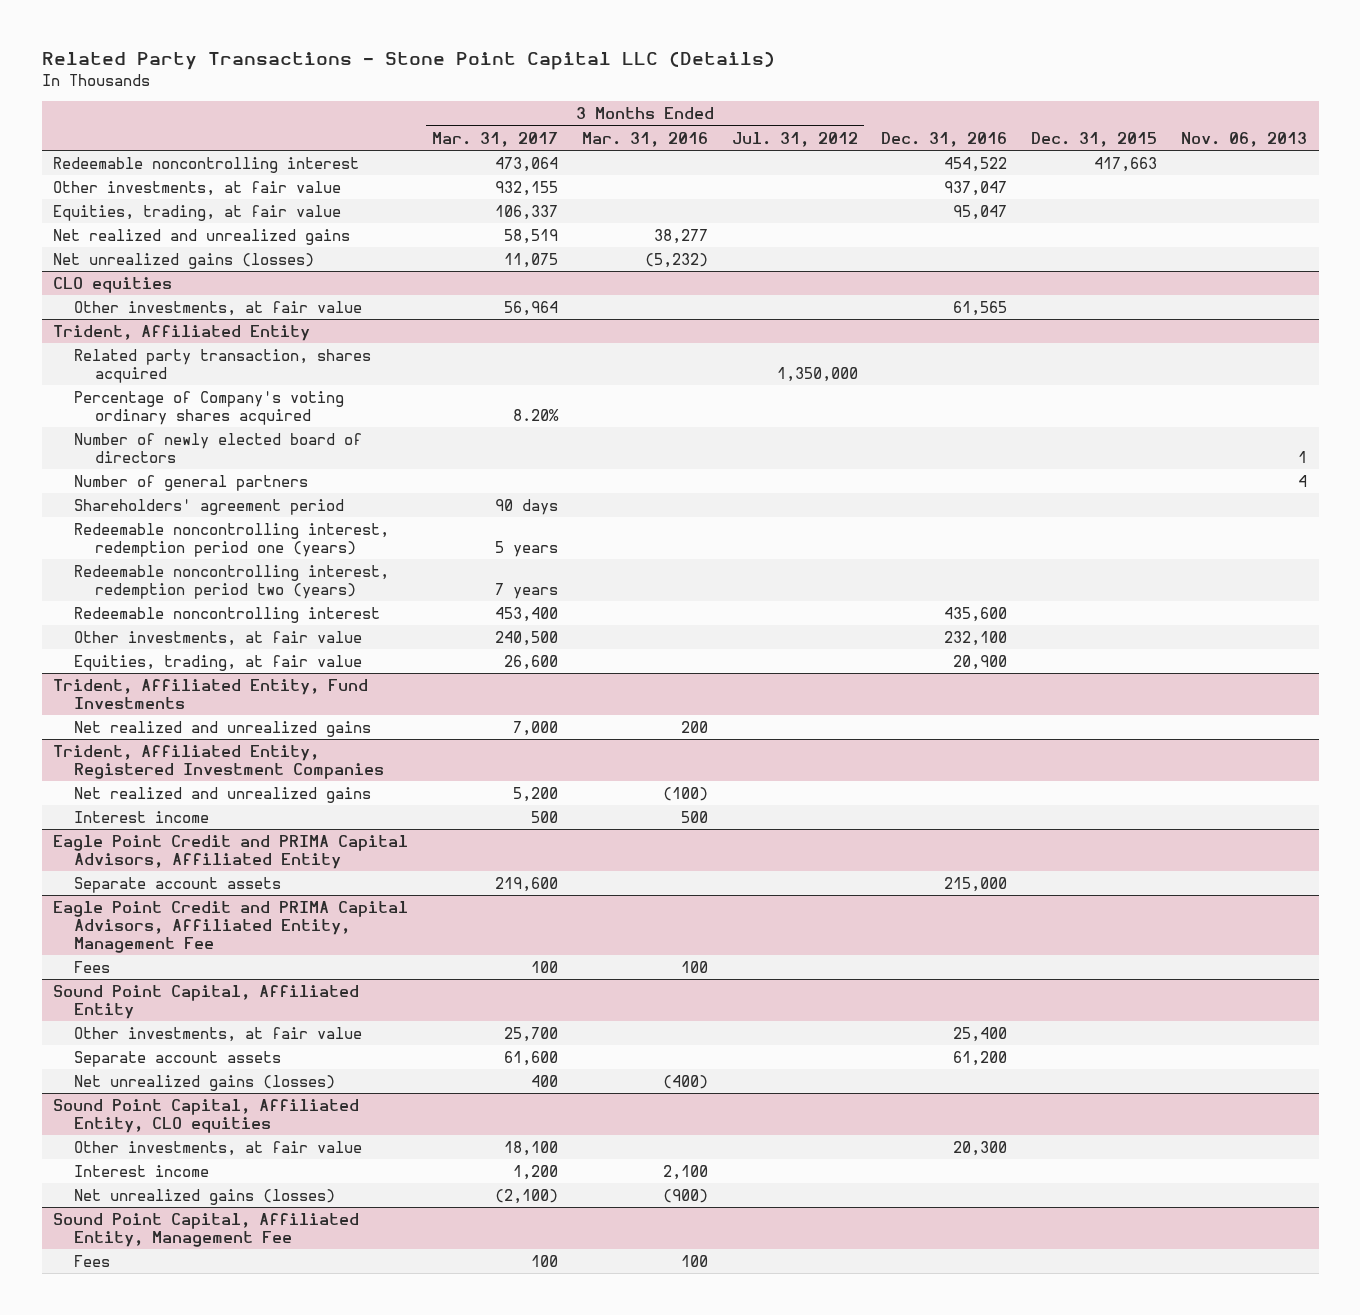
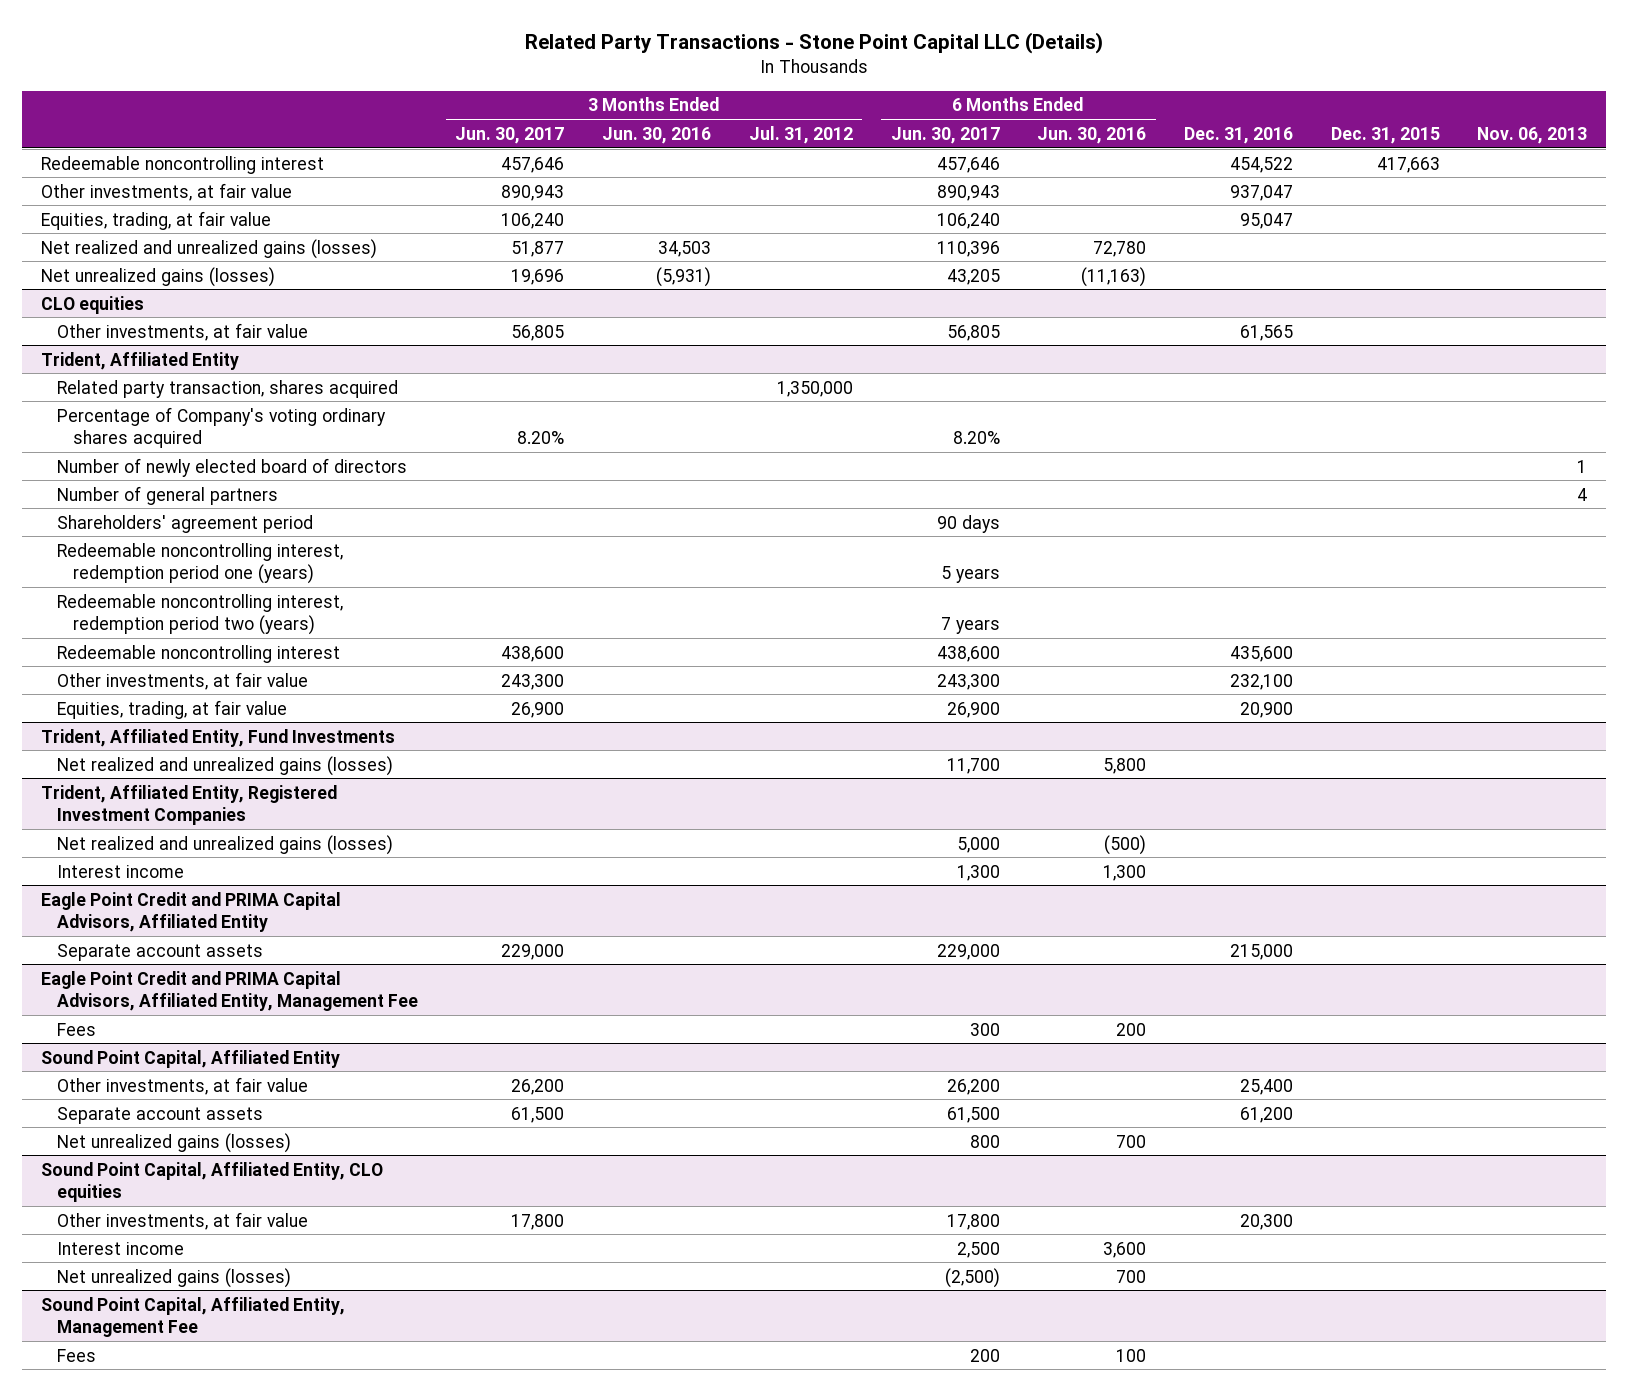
- | 3 Months Ended Mar. 31, 2017 | 3 Months Ended Mar. 31, 2016 | 3 Months Ended Jul. 31, 2012 | Dec. 31, 2016 | Dec. 31, 2015 | Nov. 06, 2013
+ | 3 Months Ended Jun. 30, 2017 | 3 Months Ended Jun. 30, 2016 | 3 Months Ended Jul. 31, 2012 | 6 Months Ended Jun. 30, 2017 | 6 Months Ended Jun. 30, 2016 | Dec. 31, 2016 | Dec. 31, 2015 | Nov. 06, 2013
- Net realized and unrealized gains | 58,519 | 38,277 | | | |
+ Net realized and unrealized gains (losses) | 51,877 | 34,503 | | 110,396 | 72,780 | | |
@ Trident, Affiliated Entity, Fund Investments
- Net realized and unrealized gains | 7,000 | 200 | | | |
+ Net realized and unrealized gains (losses) | | | | 11,700 | 5,800 | | |
@ Trident, Affiliated Entity, Registered Investment Companies
- Net realized and unrealized gains | 5,200 | (100) | | | |
+ Net realized and unrealized gains (losses) | | | | 5,000 | (500) | | |

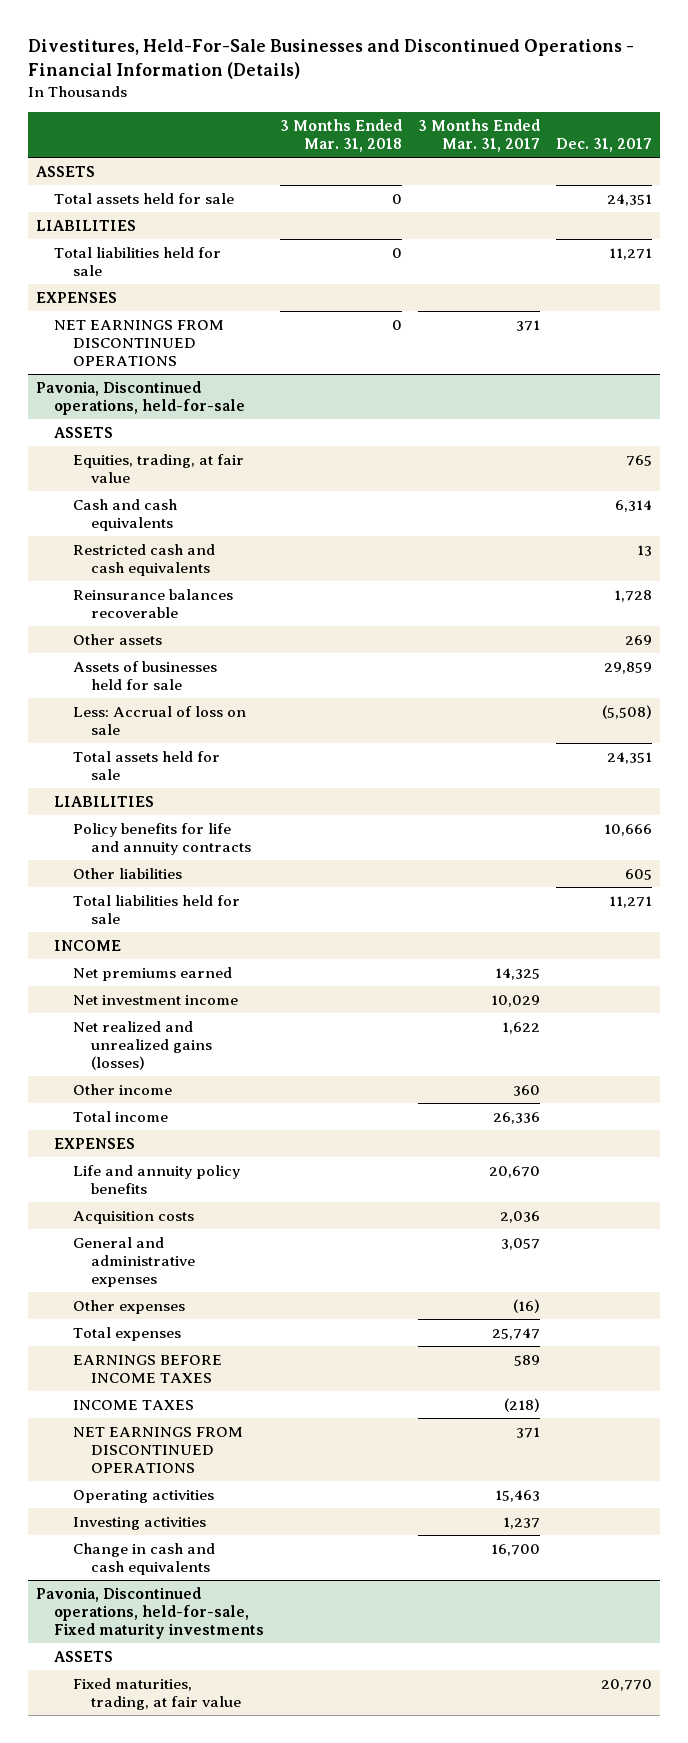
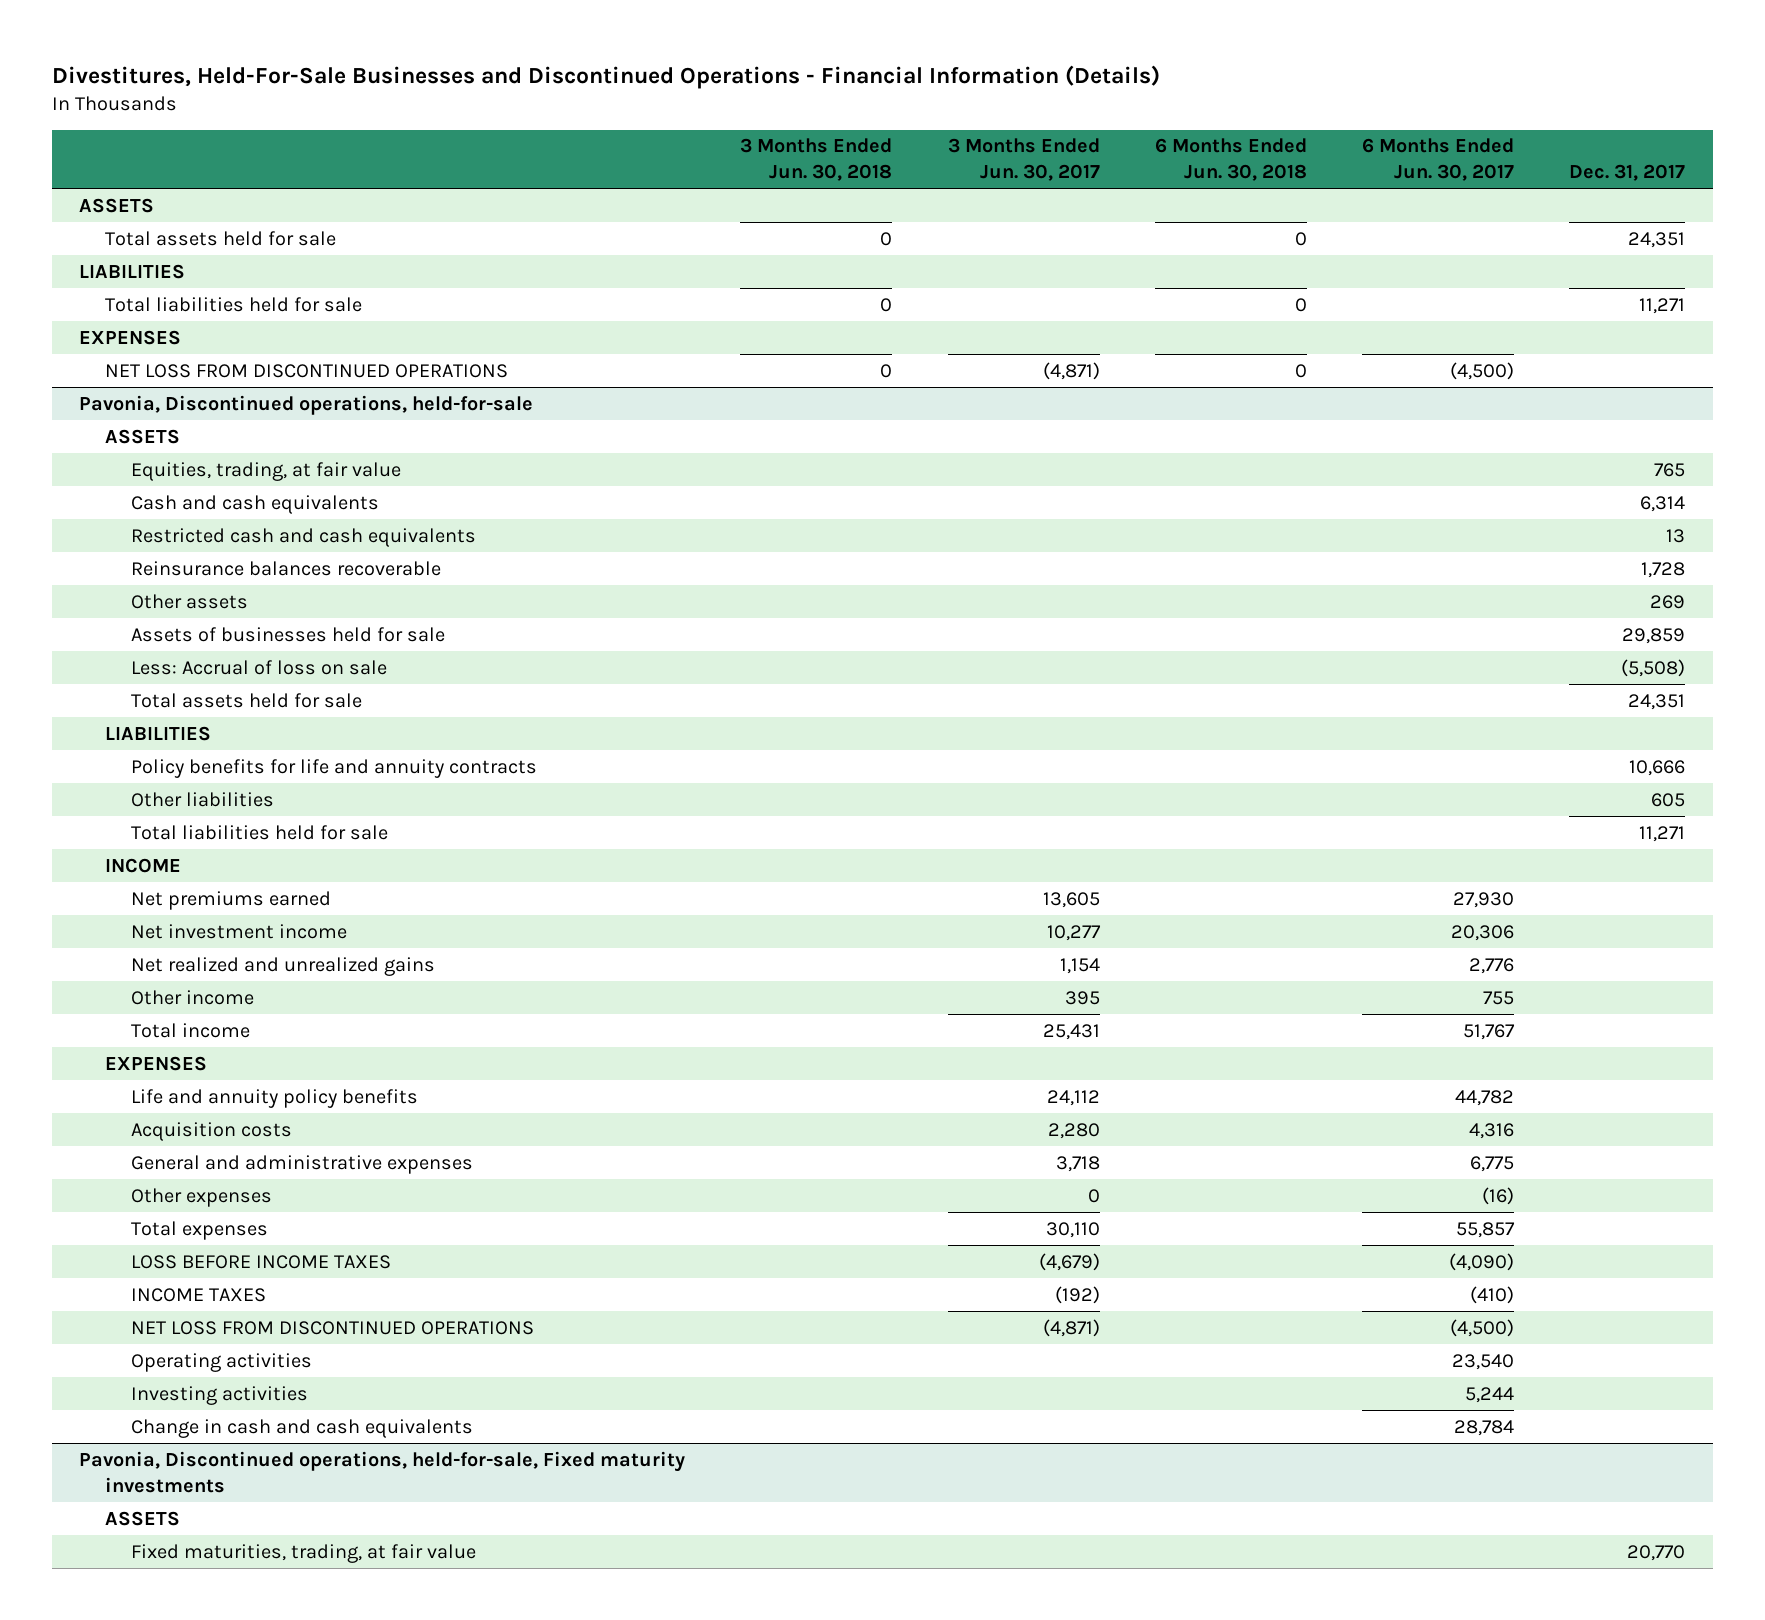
- | 3 Months Ended Mar. 31, 2018 | 3 Months Ended Mar. 31, 2017 | Dec. 31, 2017
+ | 3 Months Ended Jun. 30, 2018 | 3 Months Ended Jun. 30, 2017 | 6 Months Ended Jun. 30, 2018 | 6 Months Ended Jun. 30, 2017 | Dec. 31, 2017
- NET EARNINGS FROM DISCONTINUED OPERATIONS | 0 | 371 |
+ NET LOSS FROM DISCONTINUED OPERATIONS | 0 | (4,871) | 0 | (4,500) |
@ Pavonia, Discontinued operations, held-for-sale
- Net realized and unrealized gains (losses) | | 1,622 |
+ Net realized and unrealized gains | | 1,154 | | 2,776 |
- EARNINGS BEFORE INCOME TAXES | | 589 |
+ LOSS BEFORE INCOME TAXES | | (4,679) | | (4,090) |
- NET EARNINGS FROM DISCONTINUED OPERATIONS | | 371 |
+ NET LOSS FROM DISCONTINUED OPERATIONS | | (4,871) | | (4,500) |

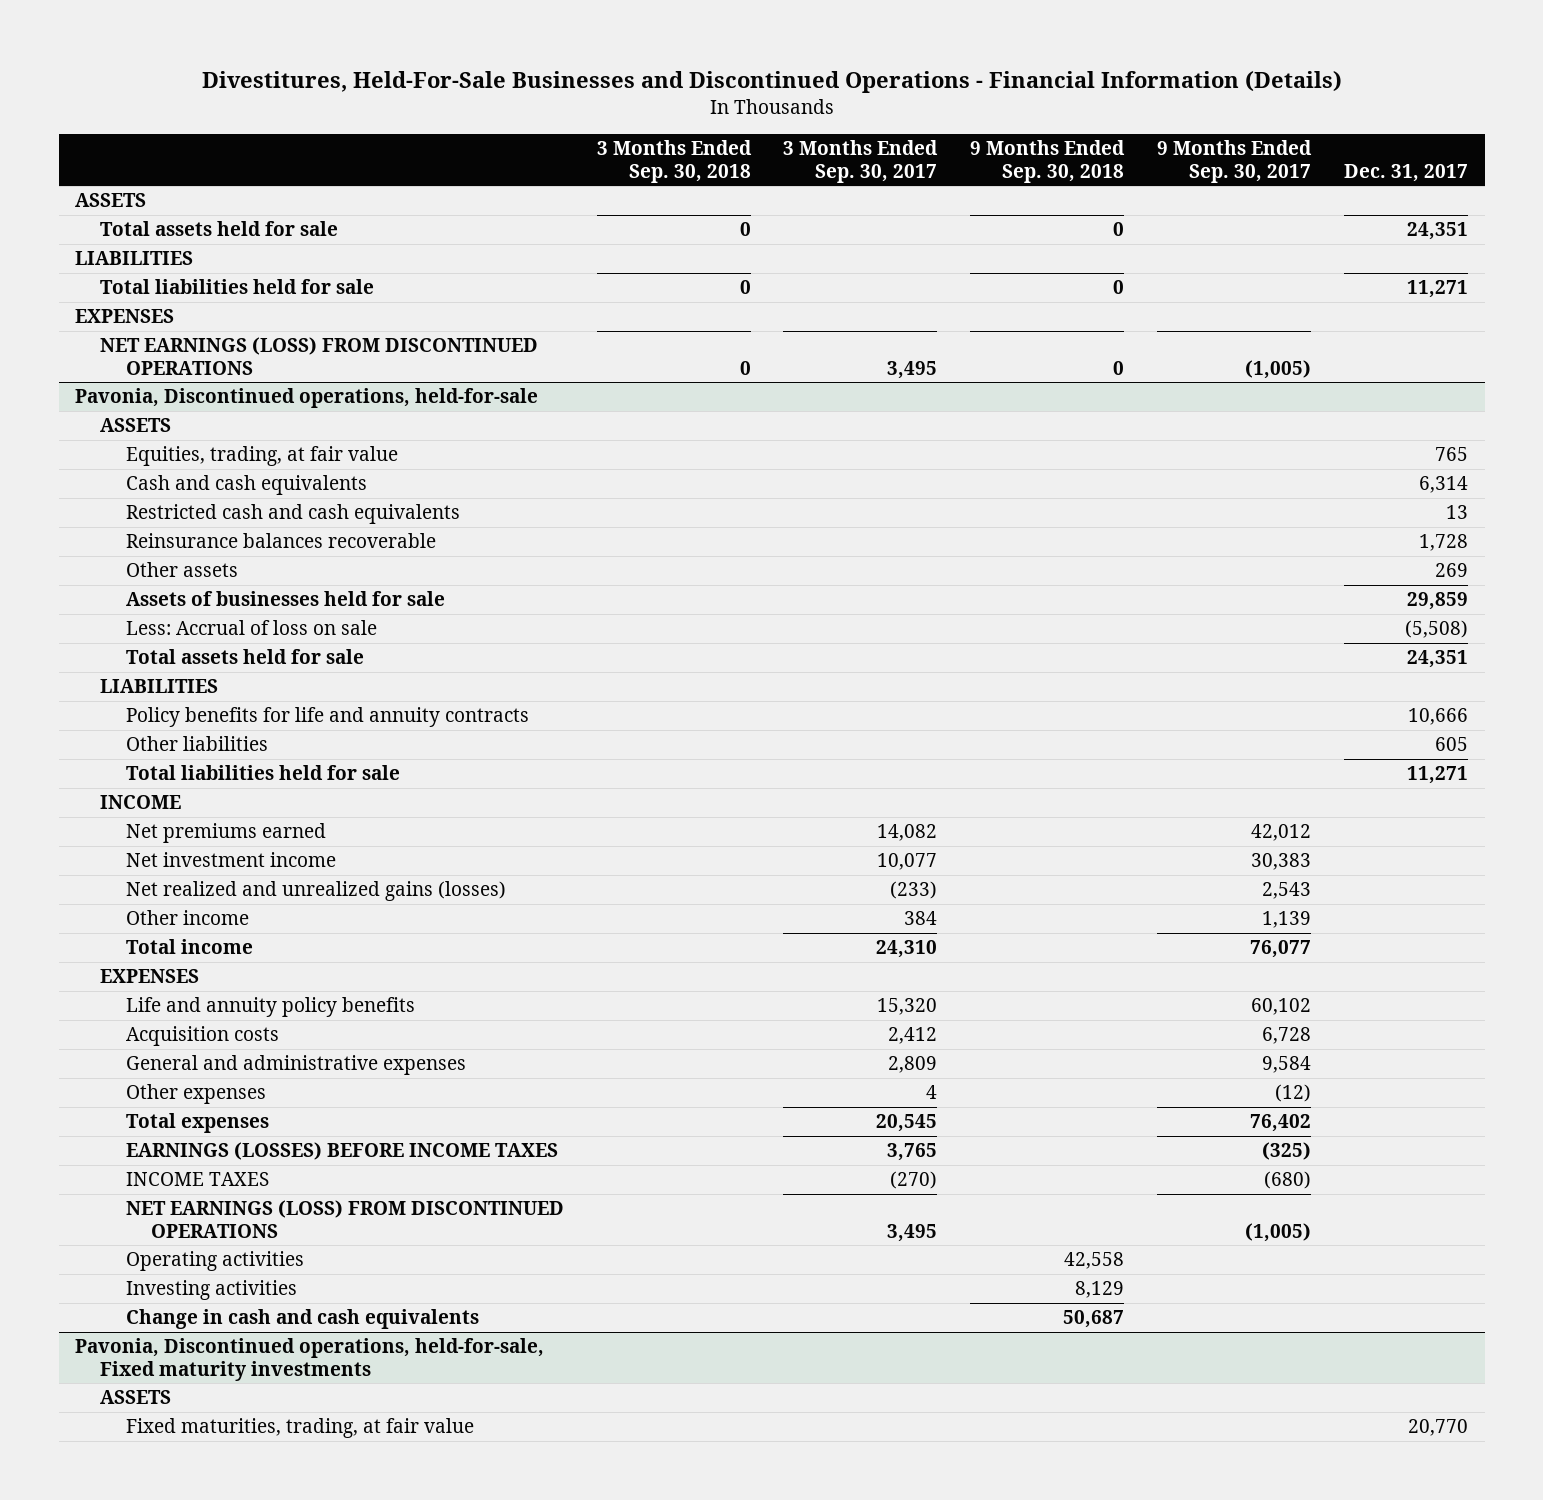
- | 3 Months Ended Jun. 30, 2018 | 3 Months Ended Jun. 30, 2017 | 6 Months Ended Jun. 30, 2018 | 6 Months Ended Jun. 30, 2017 | Dec. 31, 2017
+ | 3 Months Ended Sep. 30, 2018 | 3 Months Ended Sep. 30, 2017 | 9 Months Ended Sep. 30, 2018 | 9 Months Ended Sep. 30, 2017 | Dec. 31, 2017
- NET LOSS FROM DISCONTINUED OPERATIONS | 0 | (4,871) | 0 | (4,500) |
+ NET EARNINGS (LOSS) FROM DISCONTINUED OPERATIONS | 0 | 3,495 | 0 | (1,005) |
@ Pavonia, Discontinued operations, held-for-sale
- Net realized and unrealized gains | | 1,154 | | 2,776 |
+ Net realized and unrealized gains (losses) | | (233) | | 2,543 |
- LOSS BEFORE INCOME TAXES | | (4,679) | | (4,090) |
+ EARNINGS (LOSSES) BEFORE INCOME TAXES | | 3,765 | | (325) |
- NET LOSS FROM DISCONTINUED OPERATIONS | | (4,871) | | (4,500) |
+ NET EARNINGS (LOSS) FROM DISCONTINUED OPERATIONS | | 3,495 | | (1,005) |

